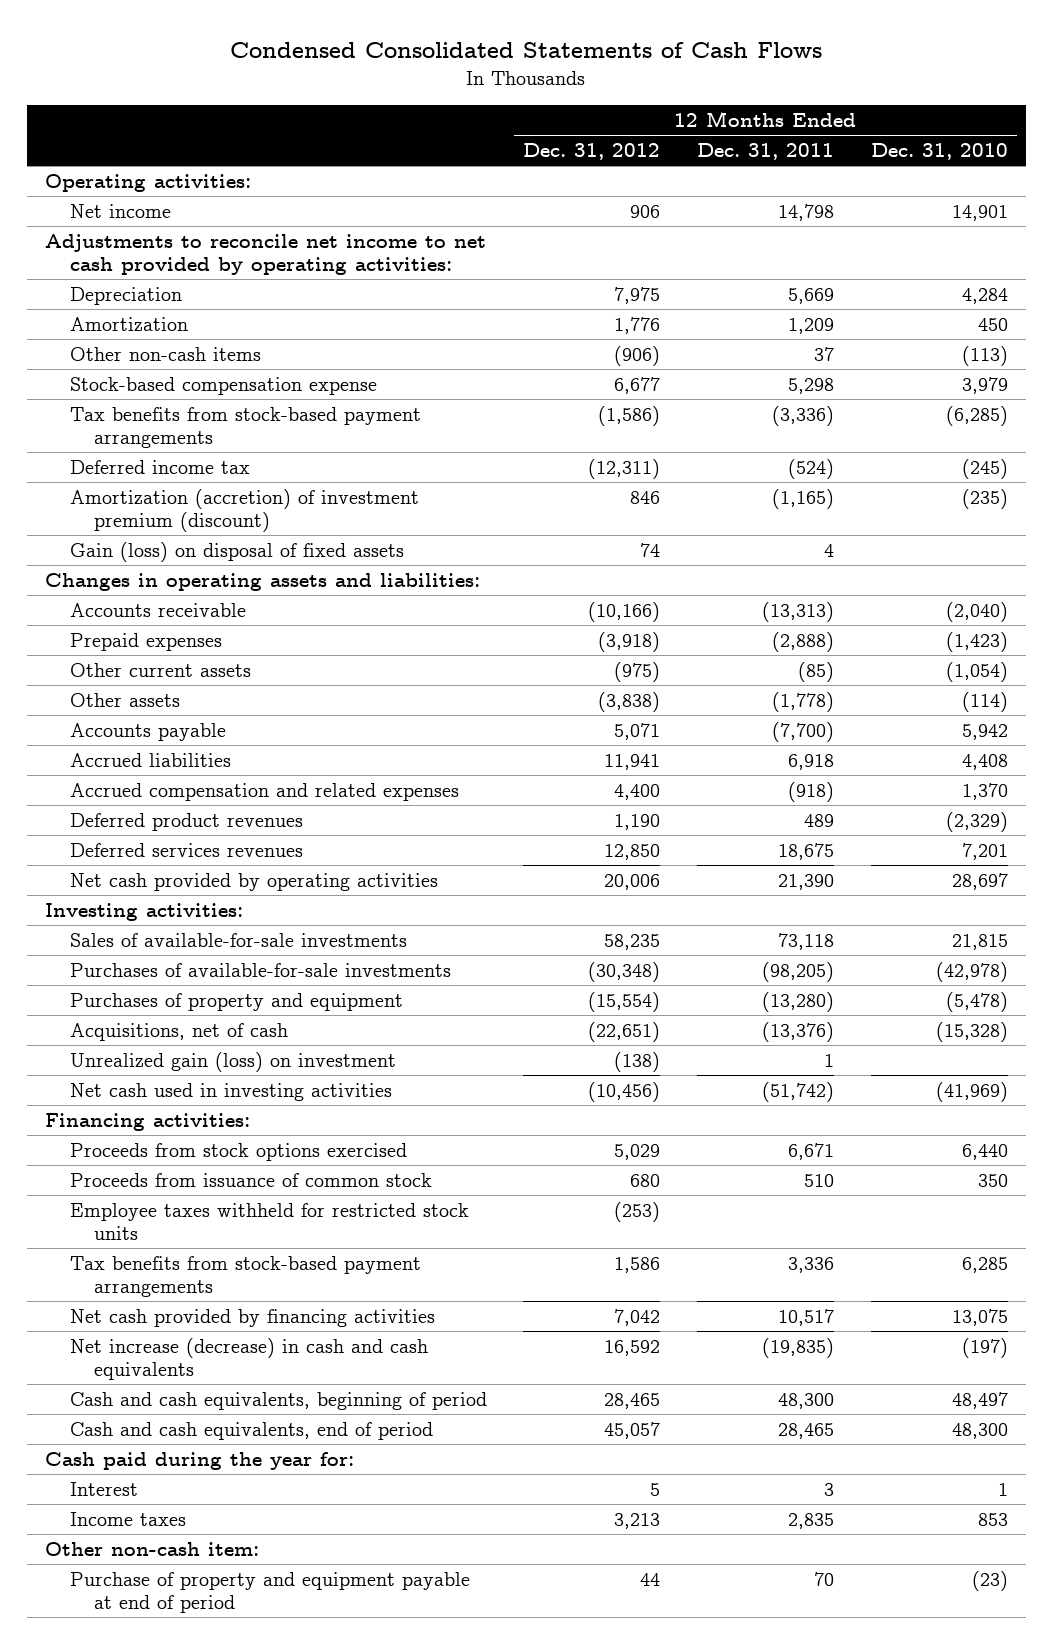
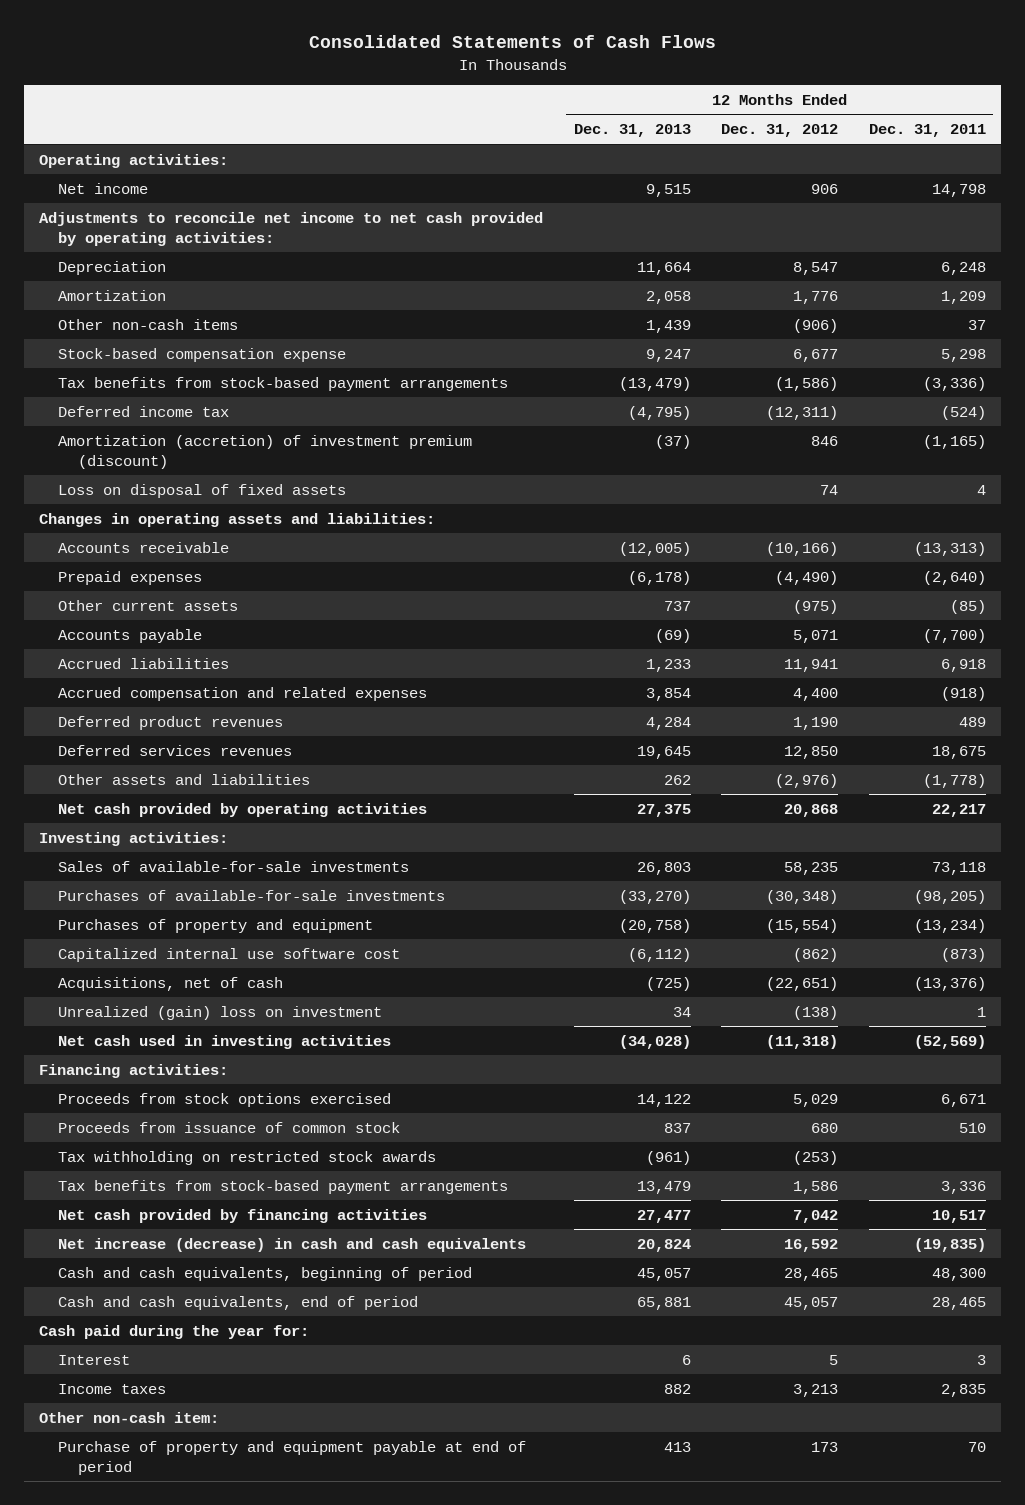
- Condensed Consolidated Statements of Cash Flows
+ Consolidated Statements of Cash Flows
- | 12 Months Ended Dec. 31, 2012 | 12 Months Ended Dec. 31, 2011 | 12 Months Ended Dec. 31, 2010
+ | 12 Months Ended Dec. 31, 2013 | 12 Months Ended Dec. 31, 2012 | 12 Months Ended Dec. 31, 2011
- Depreciation | 7,975 | 5,669 | 4,284
+ Depreciation | 11,664 | 8,547 | 6,248
- Gain (loss) on disposal of fixed assets | 74 | 4 |
+ Loss on disposal of fixed assets | | 74 | 4
- Prepaid expenses | (3,918) | (2,888) | (1,423)
+ Prepaid expenses | (6,178) | (4,490) | (2,640)
- Other assets | (3,838) | (1,778) | (114)
- Net cash provided by operating activities | 20,006 | 21,390 | 28,697
+ Other assets and liabilities | 262 | (2,976) | (1,778)
+ Net cash provided by operating activities | 27,375 | 20,868 | 22,217
- Purchases of property and equipment | (15,554) | (13,280) | (5,478)
+ Purchases of property and equipment | (20,758) | (15,554) | (13,234)
+ Capitalized internal use software cost | (6,112) | (862) | (873)
- Unrealized gain (loss) on investment | (138) | 1 |
- Net cash used in investing activities | (10,456) | (51,742) | (41,969)
+ Unrealized (gain) loss on investment | 34 | (138) | 1
+ Net cash used in investing activities | (34,028) | (11,318) | (52,569)
- Employee taxes withheld for restricted stock units | (253) | |
+ Tax withholding on restricted stock awards | (961) | (253) |
- Purchase of property and equipment payable at end of period | 44 | 70 | (23)
+ Purchase of property and equipment payable at end of period | 413 | 173 | 70

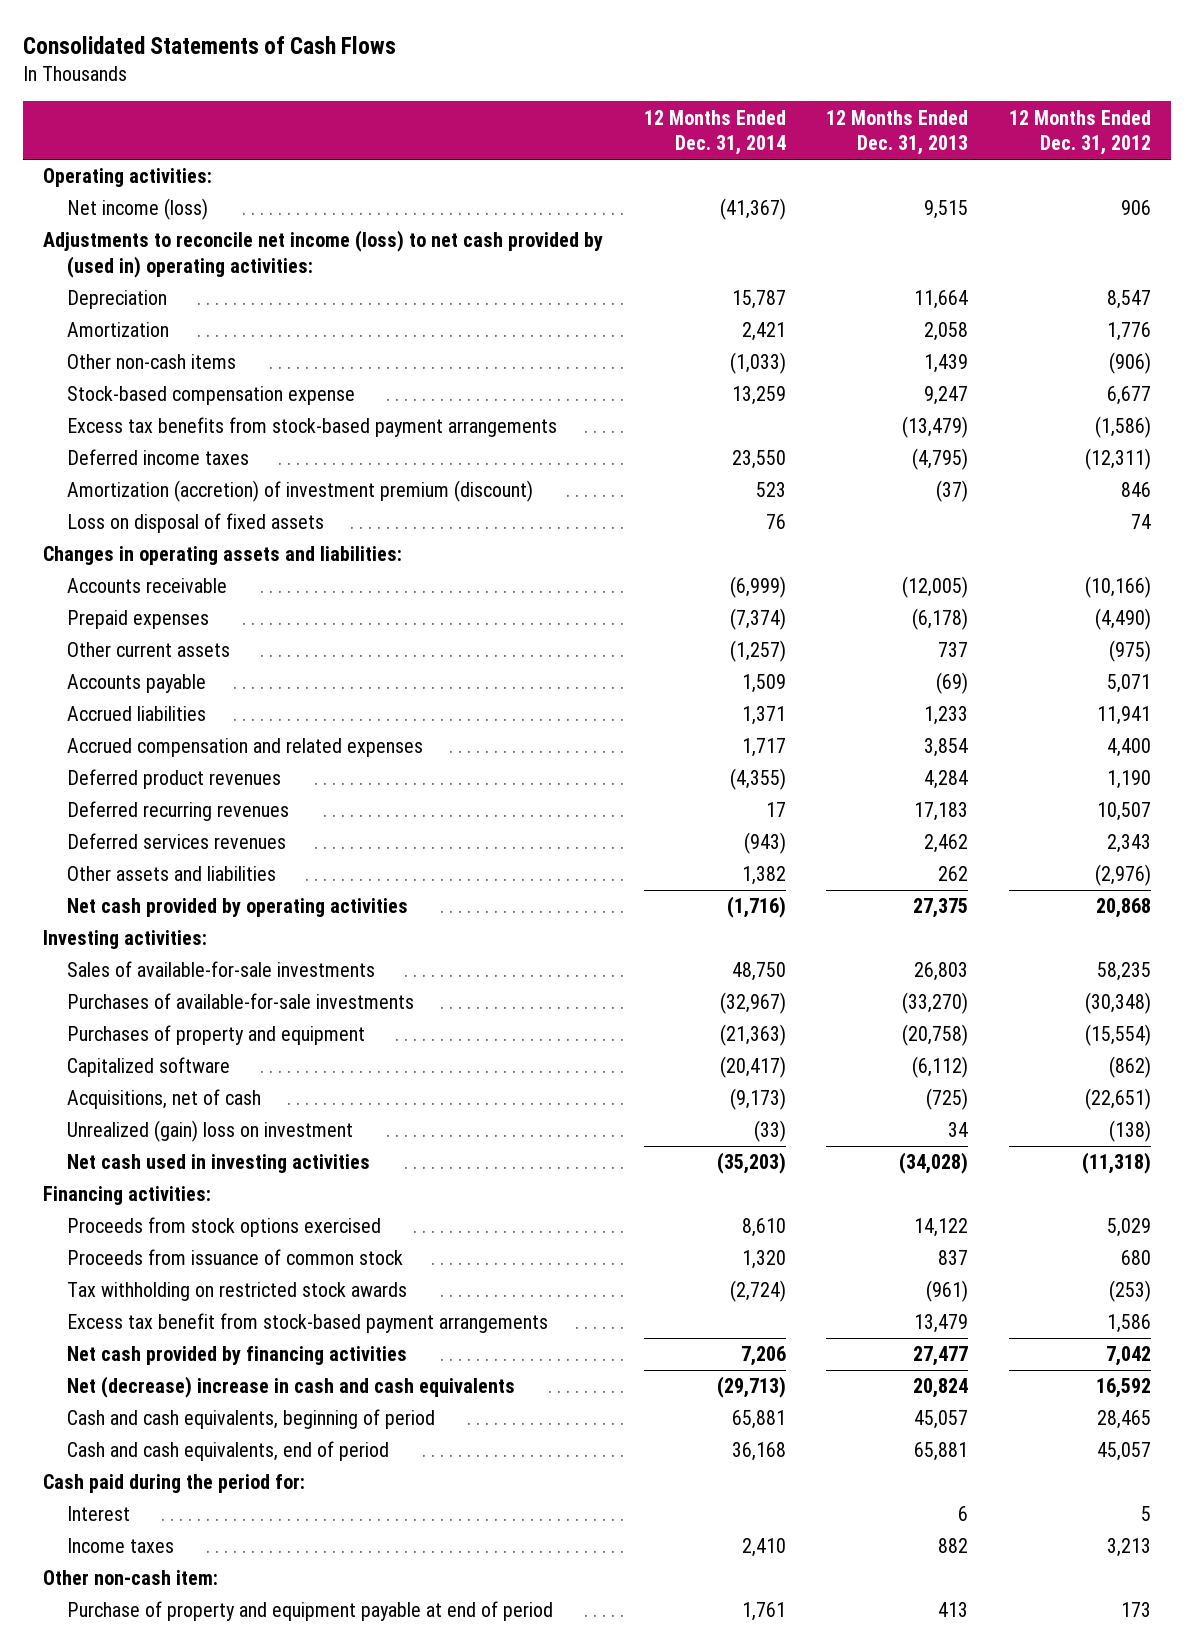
- | 12 Months Ended Dec. 31, 2013 | 12 Months Ended Dec. 31, 2012 | 12 Months Ended Dec. 31, 2011
+ | 12 Months Ended Dec. 31, 2014 | 12 Months Ended Dec. 31, 2013 | 12 Months Ended Dec. 31, 2012
- Net income | 9,515 | 906 | 14,798
- Adjustments to reconcile net income to net cash provided by operating activities:
+ Net income (loss) | (41,367) | 9,515 | 906
+ Adjustments to reconcile net income (loss) to net cash provided by (used in) operating activities:
- Tax benefits from stock-based payment arrangements | (13,479) | (1,586) | (3,336)
- Deferred income tax | (4,795) | (12,311) | (524)
+ Excess tax benefits from stock-based payment arrangements | | (13,479) | (1,586)
+ Deferred income taxes | 23,550 | (4,795) | (12,311)
- Deferred services revenues | 19,645 | 12,850 | 18,675
+ Deferred recurring revenues | 17 | 17,183 | 10,507
+ Deferred services revenues | (943) | 2,462 | 2,343
- Capitalized internal use software cost | (6,112) | (862) | (873)
+ Capitalized software | (20,417) | (6,112) | (862)
- Tax benefits from stock-based payment arrangements | 13,479 | 1,586 | 3,336
+ Excess tax benefit from stock-based payment arrangements | | 13,479 | 1,586
- Net increase (decrease) in cash and cash equivalents | 20,824 | 16,592 | (19,835)
+ Net (decrease) increase in cash and cash equivalents | (29,713) | 20,824 | 16,592
- Cash paid during the year for:
+ Cash paid during the period for:

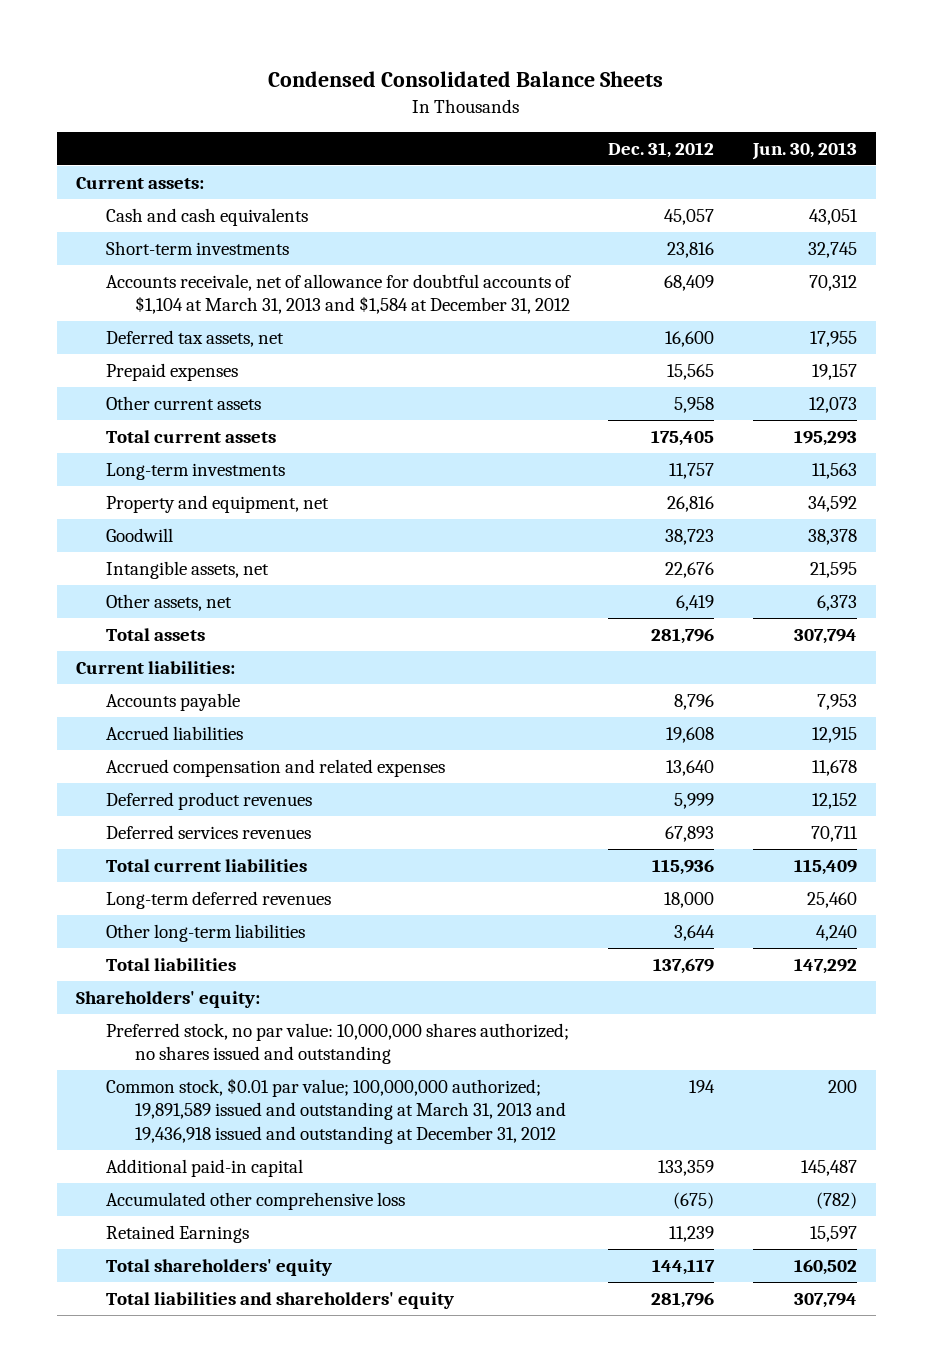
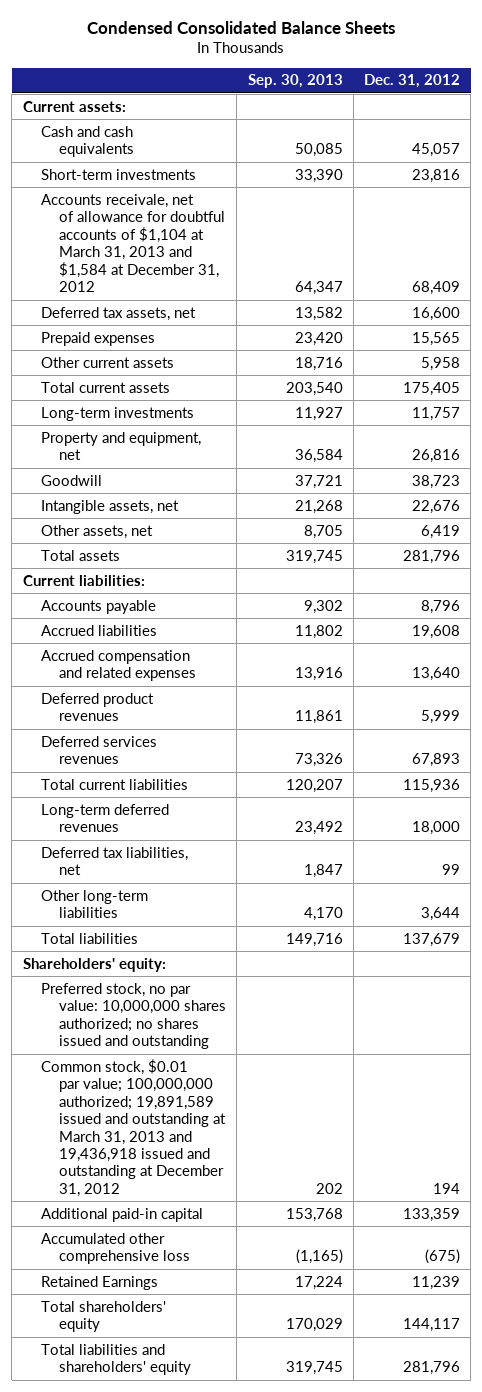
- | Dec. 31, 2012 | Jun. 30, 2013
+ | Sep. 30, 2013 | Dec. 31, 2012
+ Deferred tax liabilities, net | 1,847 | 99

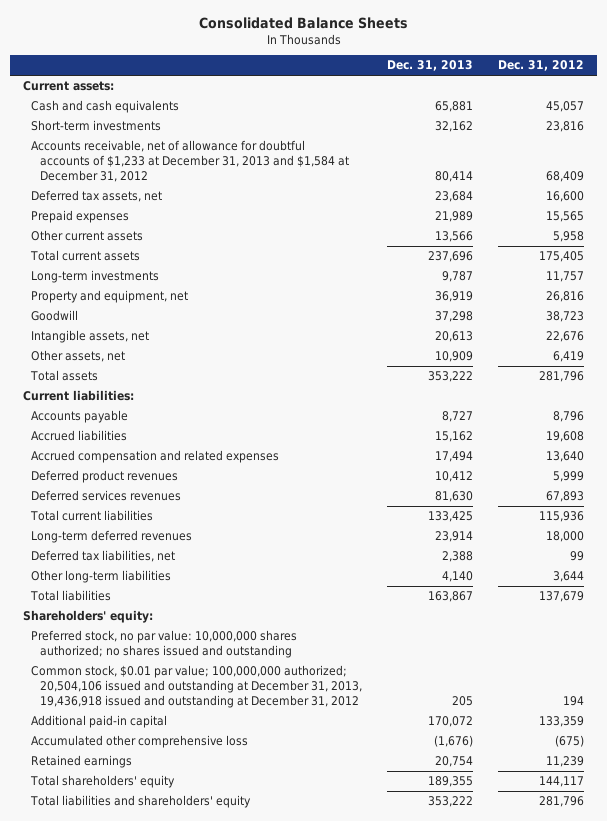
- Condensed Consolidated Balance Sheets
+ Consolidated Balance Sheets
- | Sep. 30, 2013 | Dec. 31, 2012
+ | Dec. 31, 2013 | Dec. 31, 2012
- Accounts receivale, net of allowance for doubtful accounts of $1,104 at March 31, 2013 and $1,584 at December 31, 2012 | 64,347 | 68,409
+ Accounts receivable, net of allowance for doubtful accounts of $1,233 at December 31, 2013 and $1,584 at December 31, 2012 | 80,414 | 68,409
- Common stock, $0.01 par value; 100,000,000 authorized; 19,891,589 issued and outstanding at March 31, 2013 and 19,436,918 issued and outstanding at December 31, 2012 | 202 | 194
+ Common stock, $0.01 par value; 100,000,000 authorized; 20,504,106 issued and outstanding at December 31, 2013, 19,436,918 issued and outstanding at December 31, 2012 | 205 | 194
- Retained Earnings | 17,224 | 11,239
+ Retained earnings | 20,754 | 11,239

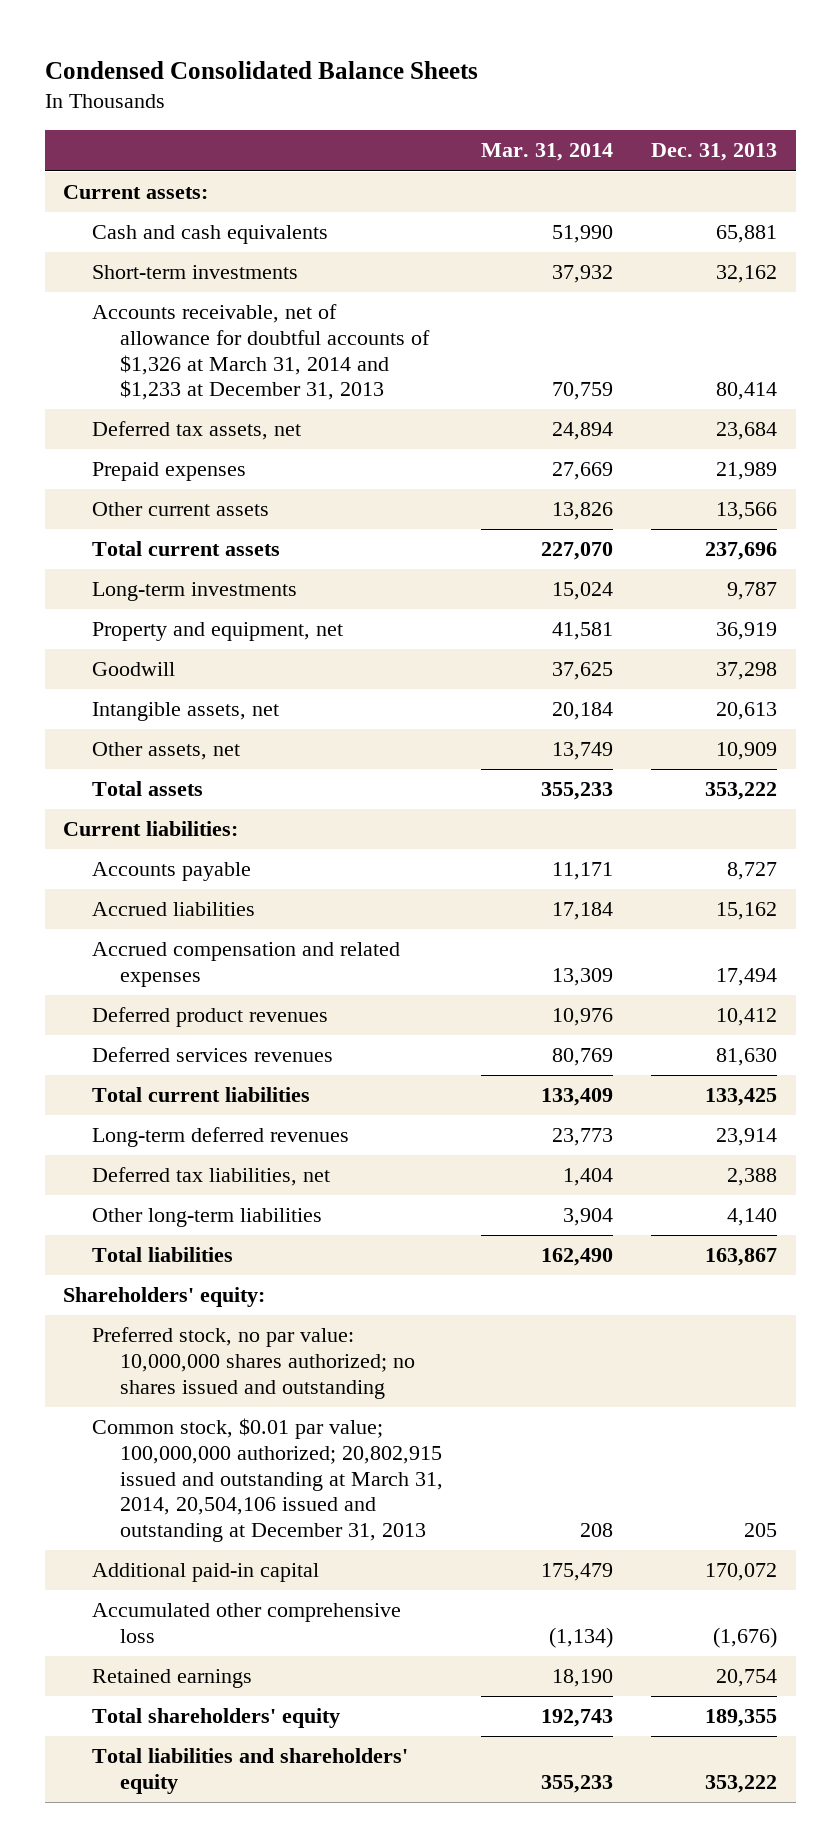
- Consolidated Balance Sheets
+ Condensed Consolidated Balance Sheets
- | Dec. 31, 2013 | Dec. 31, 2012
+ | Mar. 31, 2014 | Dec. 31, 2013
- Accounts receivable, net of allowance for doubtful accounts of $1,233 at December 31, 2013 and $1,584 at December 31, 2012 | 80,414 | 68,409
+ Accounts receivable, net of allowance for doubtful accounts of $1,326 at March 31, 2014 and $1,233 at December 31, 2013 | 70,759 | 80,414
- Common stock, $0.01 par value; 100,000,000 authorized; 20,504,106 issued and outstanding at December 31, 2013, 19,436,918 issued and outstanding at December 31, 2012 | 205 | 194
+ Common stock, $0.01 par value; 100,000,000 authorized; 20,802,915 issued and outstanding at March 31, 2014, 20,504,106 issued and outstanding at December 31, 2013 | 208 | 205

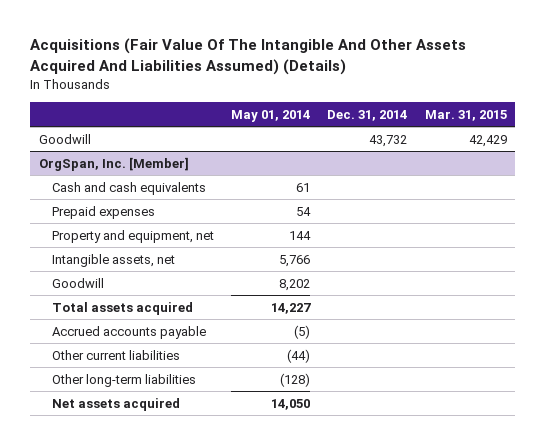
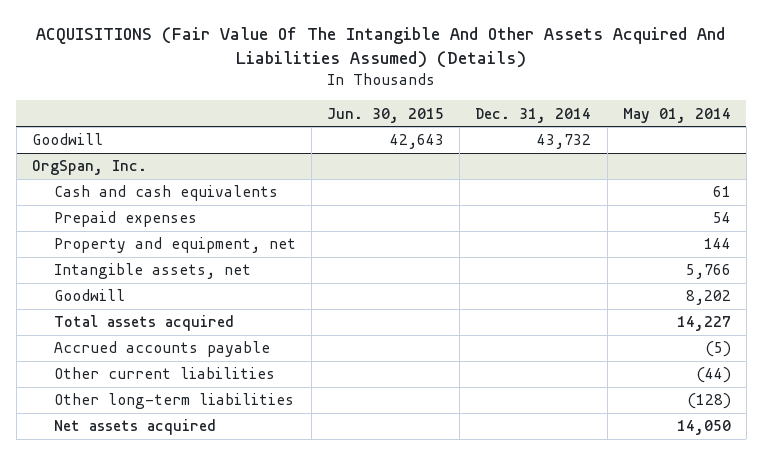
- Acquisitions (Fair Value Of The Intangible And Other Assets Acquired And Liabilities Assumed) (Details)
+ ACQUISITIONS (Fair Value Of The Intangible And Other Assets Acquired And Liabilities Assumed) (Details)
- | May 01, 2014 | Dec. 31, 2014 | Mar. 31, 2015
+ | Jun. 30, 2015 | Dec. 31, 2014 | May 01, 2014
- OrgSpan, Inc. [Member]
+ OrgSpan, Inc.

